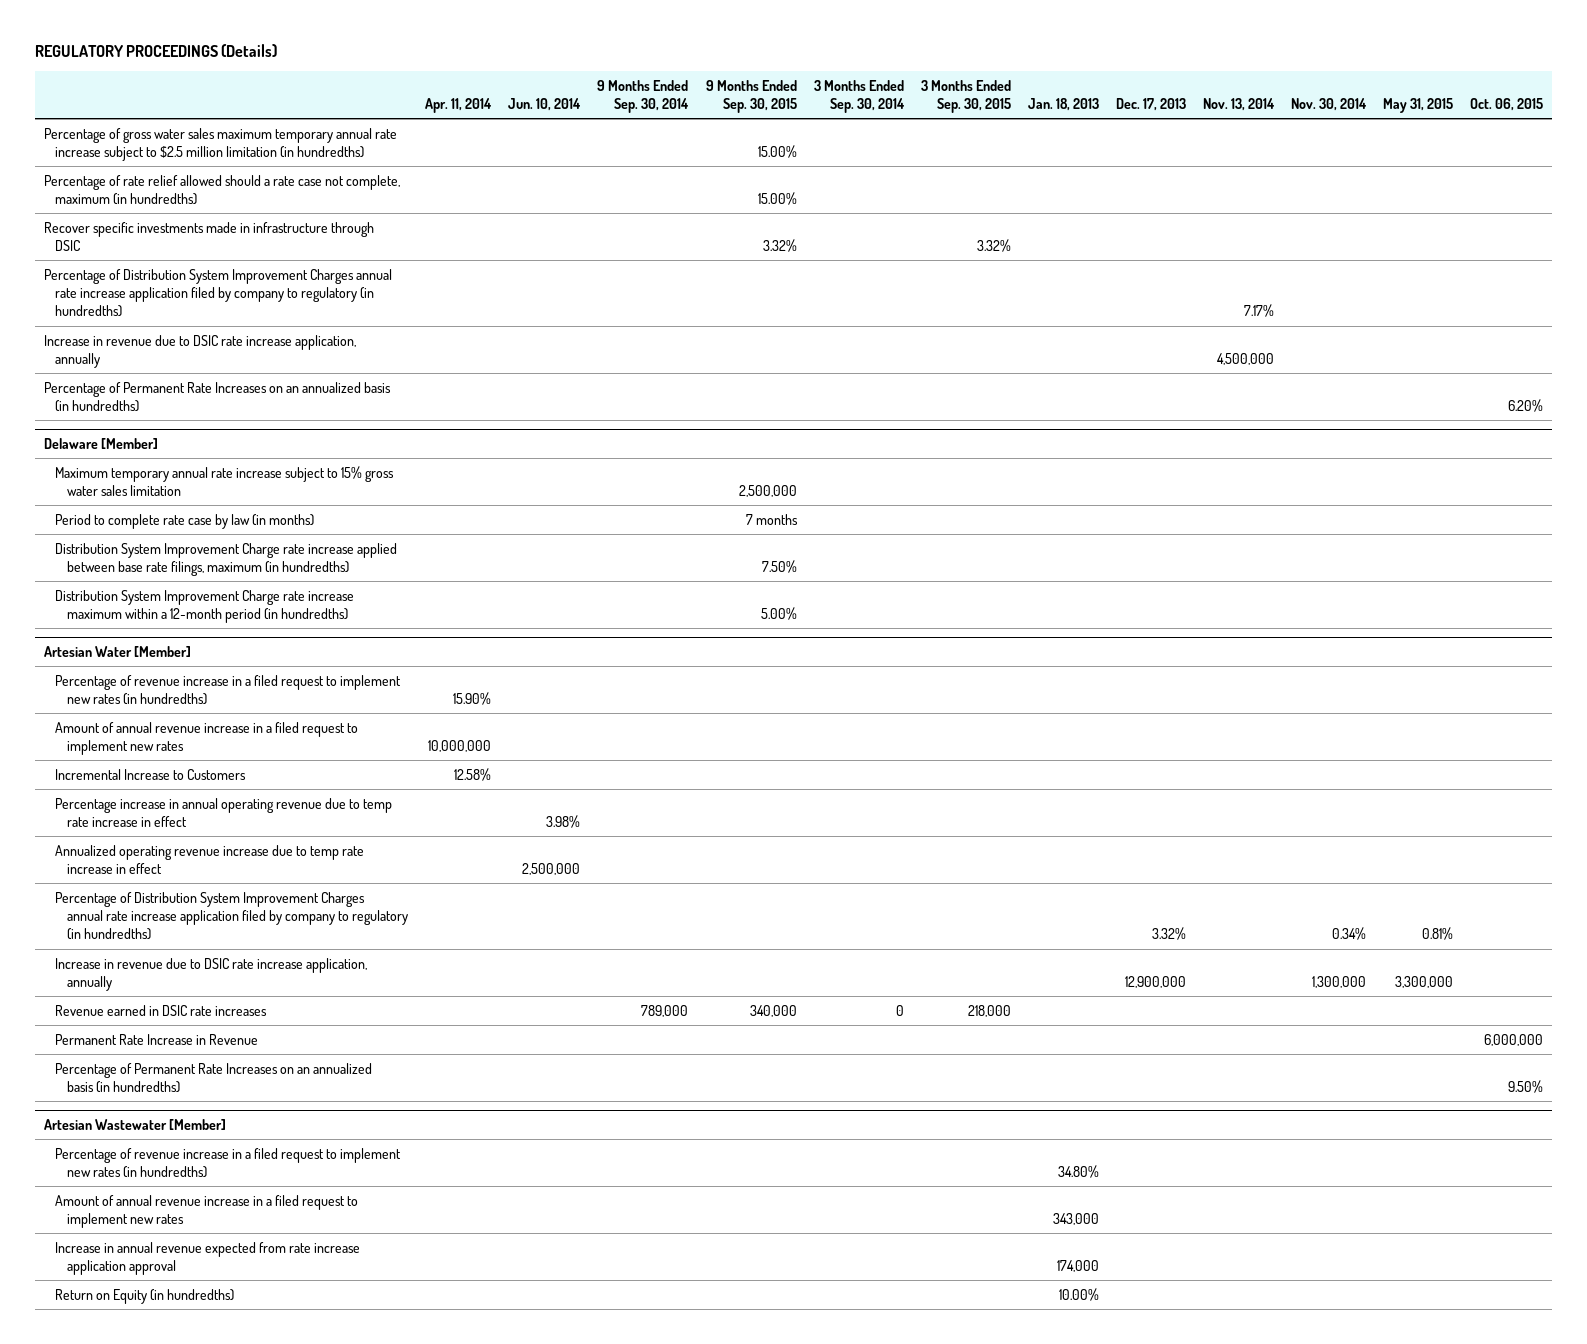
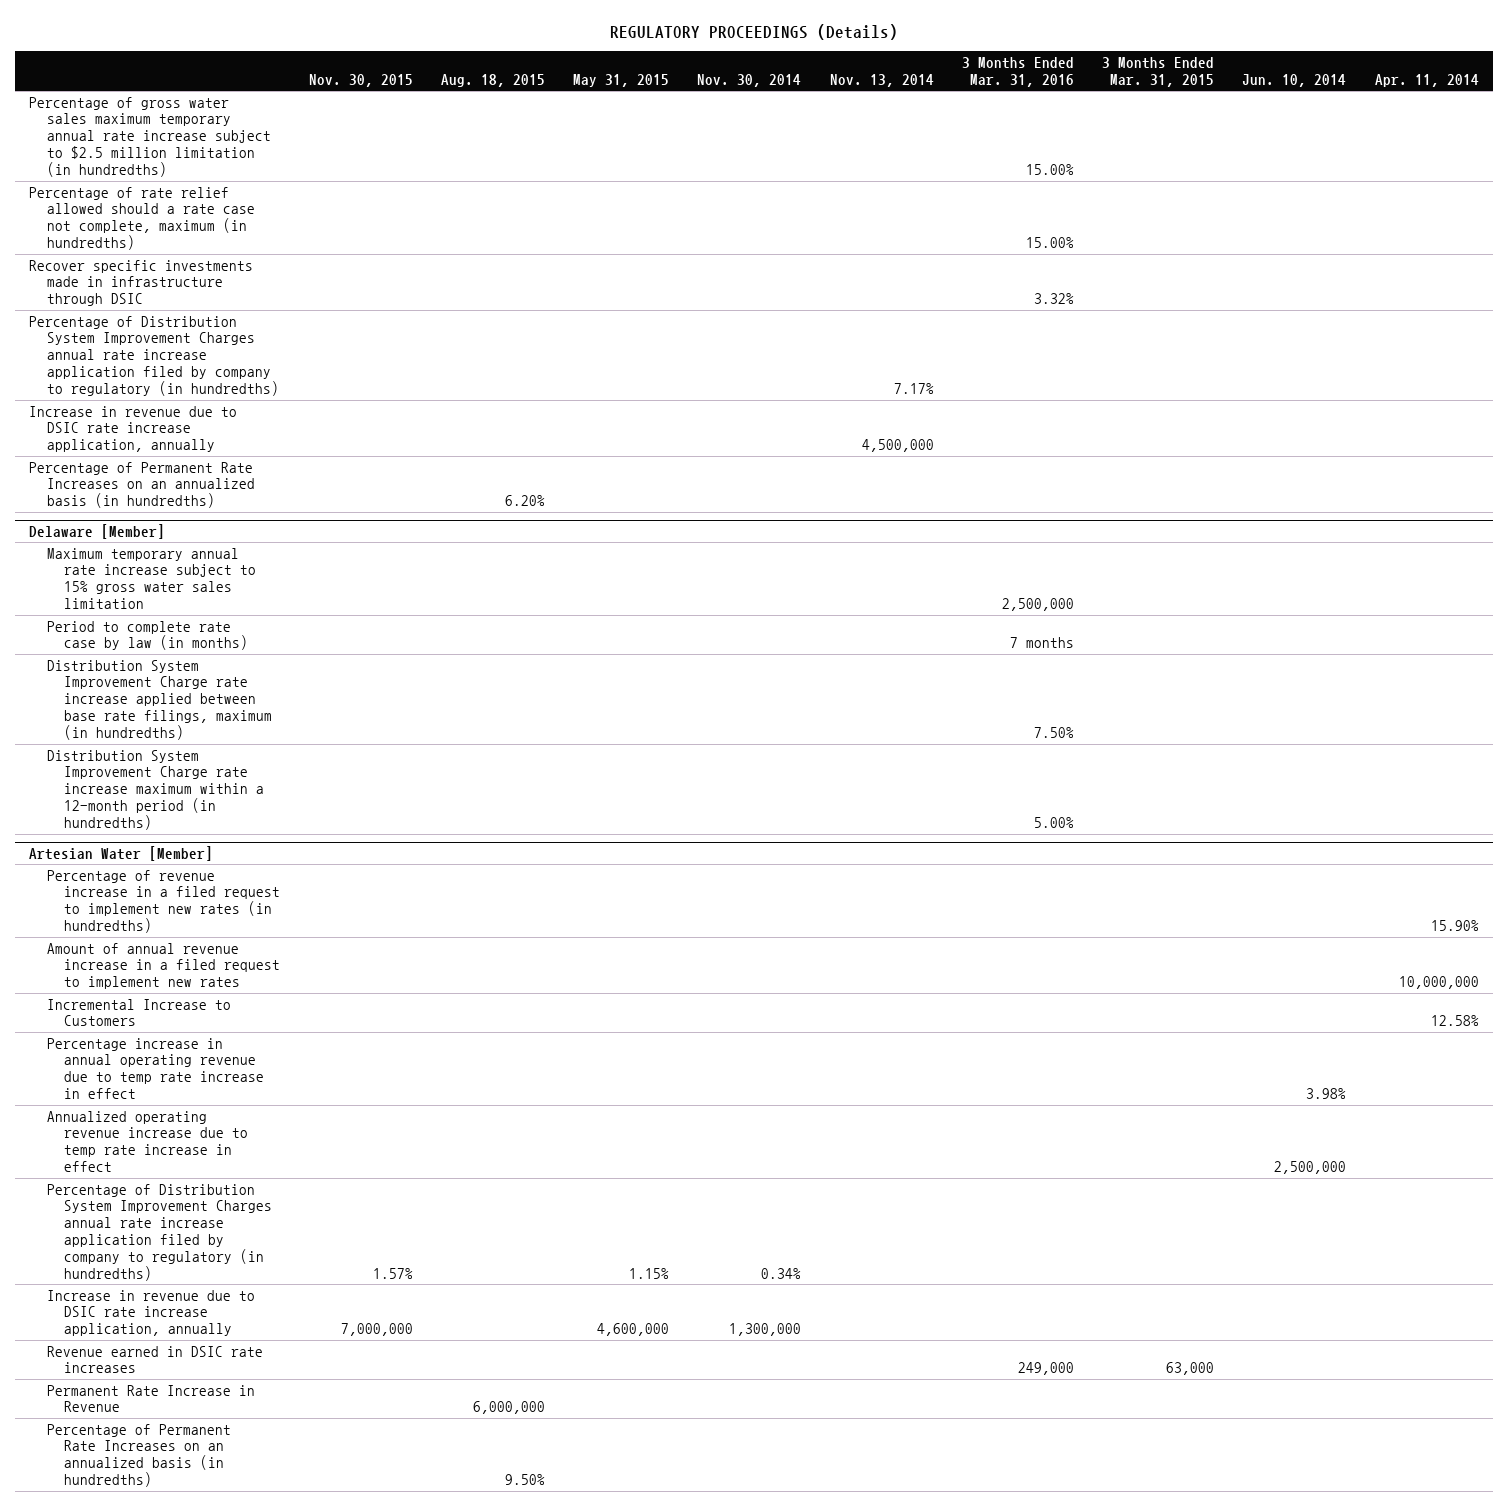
- | Apr. 11, 2014 | Jun. 10, 2014 | 9 Months Ended Sep. 30, 2014 | 9 Months Ended Sep. 30, 2015 | 3 Months Ended Sep. 30, 2014 | 3 Months Ended Sep. 30, 2015 | Jan. 18, 2013 | Dec. 17, 2013 | Nov. 13, 2014 | Nov. 30, 2014 | May 31, 2015 | Oct. 06, 2015
+ | Nov. 30, 2015 | Aug. 18, 2015 | May 31, 2015 | Nov. 30, 2014 | Nov. 13, 2014 | 3 Months Ended Mar. 31, 2016 | 3 Months Ended Mar. 31, 2015 | Jun. 10, 2014 | Apr. 11, 2014
@ Artesian Water [Member]
- Percentage of Distribution System Improvement Charges annual rate increase application filed by company to regulatory (in hundredths) | | | | | | | | 3.32% | | 0.34% | 0.81% |
- Increase in revenue due to DSIC rate increase application, annually | | | | | | | | 12,900,000 | | 1,300,000 | 3,300,000 |
+ Percentage of Distribution System Improvement Charges annual rate increase application filed by company to regulatory (in hundredths) | 1.57% | | 1.15% | 0.34% | | | | |
+ Increase in revenue due to DSIC rate increase application, annually | 7,000,000 | | 4,600,000 | 1,300,000 | | | | |
- Artesian Wastewater [Member]
- Percentage of revenue increase in a filed request to implement new rates (in hundredths) | | | | | | | 34.80% | | | | |
- Amount of annual revenue increase in a filed request to implement new rates | | | | | | | 343,000 | | | | |
- Increase in annual revenue expected from rate increase application approval | | | | | | | 174,000 | | | | |
- Return on Equity (in hundredths) | | | | | | | 10.00% | | | | |

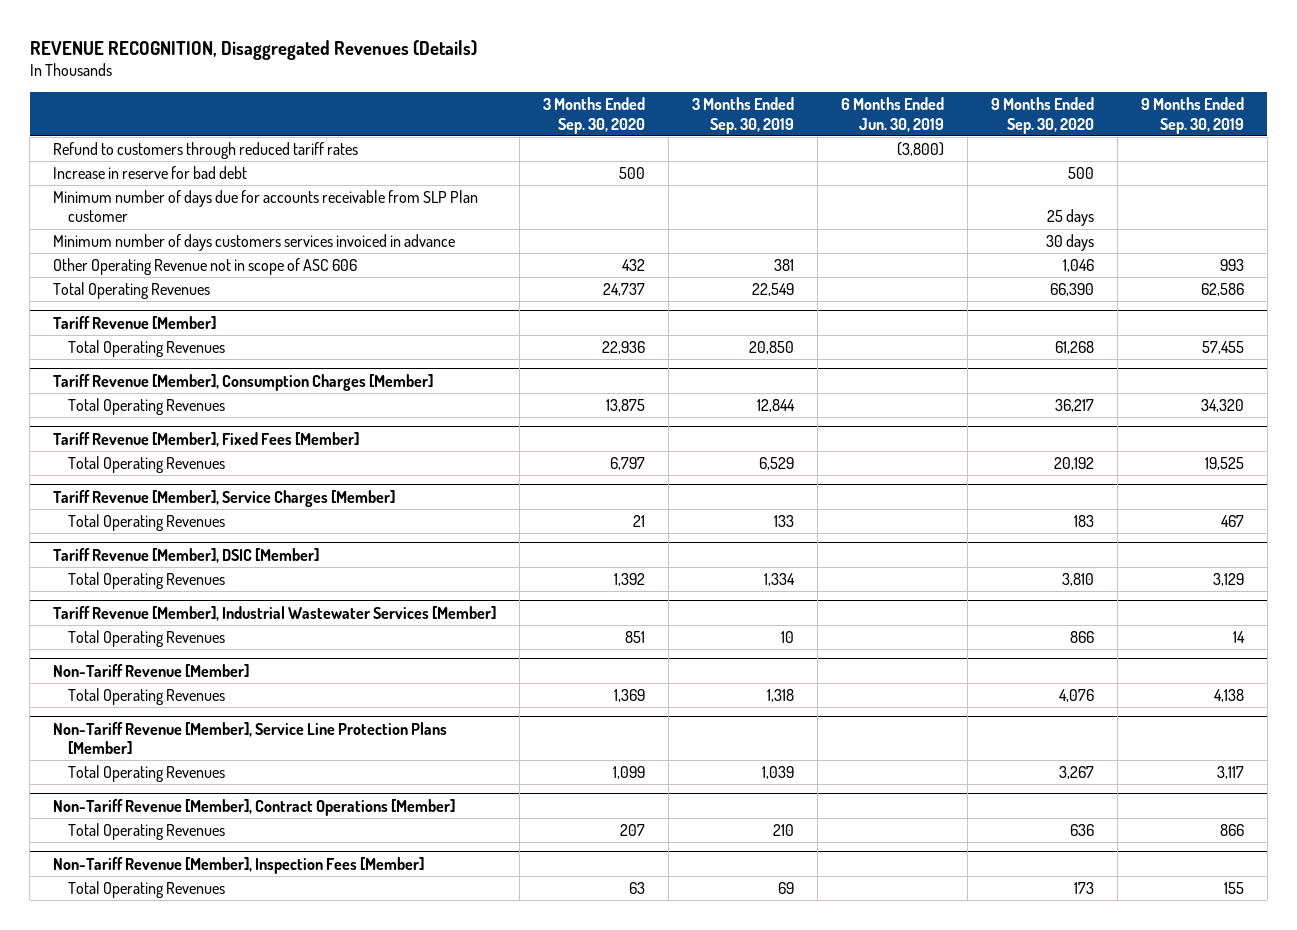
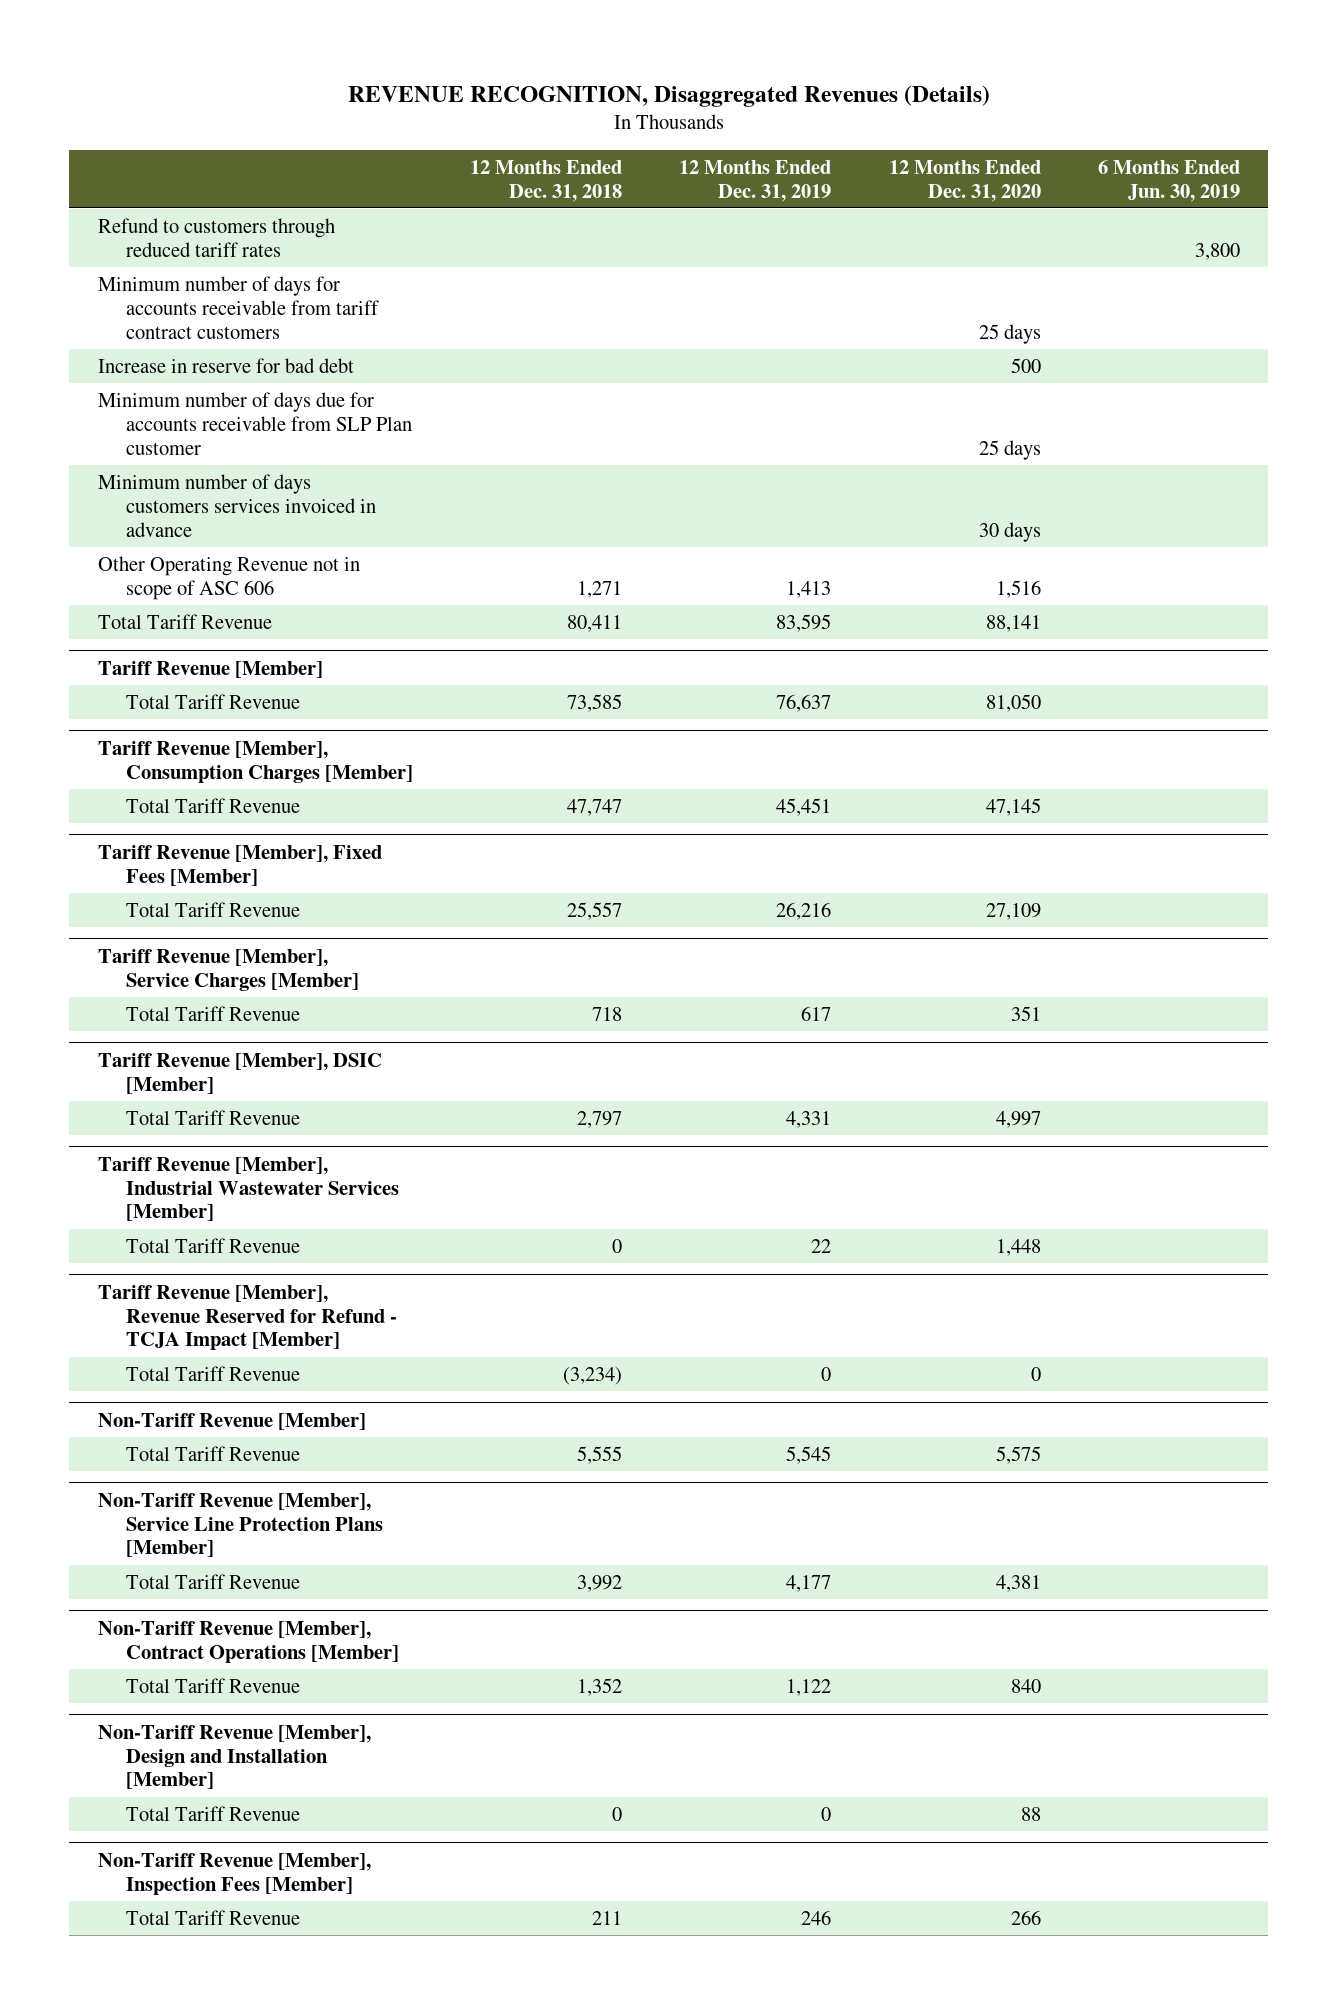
- | 3 Months Ended Sep. 30, 2020 | 3 Months Ended Sep. 30, 2019 | 6 Months Ended Jun. 30, 2019 | 9 Months Ended Sep. 30, 2020 | 9 Months Ended Sep. 30, 2019
+ | 12 Months Ended Dec. 31, 2018 | 12 Months Ended Dec. 31, 2019 | 12 Months Ended Dec. 31, 2020 | 6 Months Ended Jun. 30, 2019
- Refund to customers through reduced tariff rates | | | (3,800) | |
+ Refund to customers through reduced tariff rates | | | | 3,800
+ Minimum number of days for accounts receivable from tariff contract customers | | | 25 days |
- Total Operating Revenues | 24,737 | 22,549 | | 66,390 | 62,586
+ Total Tariff Revenue | 80,411 | 83,595 | 88,141 |
@ Tariff Revenue [Member]
- Total Operating Revenues | 22,936 | 20,850 | | 61,268 | 57,455
+ Total Tariff Revenue | 73,585 | 76,637 | 81,050 |
@ Tariff Revenue [Member], Consumption Charges [Member]
- Total Operating Revenues | 13,875 | 12,844 | | 36,217 | 34,320
+ Total Tariff Revenue | 47,747 | 45,451 | 47,145 |
@ Tariff Revenue [Member], Fixed Fees [Member]
- Total Operating Revenues | 6,797 | 6,529 | | 20,192 | 19,525
+ Total Tariff Revenue | 25,557 | 26,216 | 27,109 |
@ Tariff Revenue [Member], Service Charges [Member]
- Total Operating Revenues | 21 | 133 | | 183 | 467
+ Total Tariff Revenue | 718 | 617 | 351 |
@ Tariff Revenue [Member], DSIC [Member]
- Total Operating Revenues | 1,392 | 1,334 | | 3,810 | 3,129
+ Total Tariff Revenue | 2,797 | 4,331 | 4,997 |
@ Tariff Revenue [Member], Industrial Wastewater Services [Member]
- Total Operating Revenues | 851 | 10 | | 866 | 14
+ Total Tariff Revenue | 0 | 22 | 1,448 |
+ Tariff Revenue [Member], Revenue Reserved for Refund - TCJA Impact [Member]
+ Total Tariff Revenue | (3,234) | 0 | 0 |
@ Non-Tariff Revenue [Member]
- Total Operating Revenues | 1,369 | 1,318 | | 4,076 | 4,138
+ Total Tariff Revenue | 5,555 | 5,545 | 5,575 |
@ Non-Tariff Revenue [Member], Service Line Protection Plans [Member]
- Total Operating Revenues | 1,099 | 1,039 | | 3,267 | 3,117
+ Total Tariff Revenue | 3,992 | 4,177 | 4,381 |
@ Non-Tariff Revenue [Member], Contract Operations [Member]
- Total Operating Revenues | 207 | 210 | | 636 | 866
+ Total Tariff Revenue | 1,352 | 1,122 | 840 |
+ Non-Tariff Revenue [Member], Design and Installation [Member]
+ Total Tariff Revenue | 0 | 0 | 88 |
@ Non-Tariff Revenue [Member], Inspection Fees [Member]
- Total Operating Revenues | 63 | 69 | | 173 | 155
+ Total Tariff Revenue | 211 | 246 | 266 |

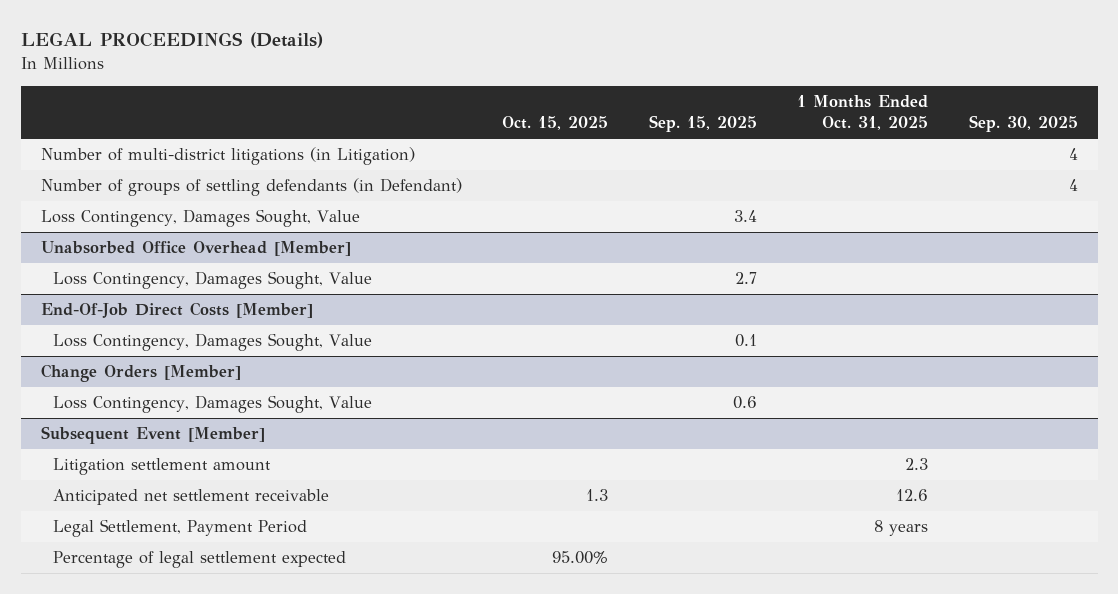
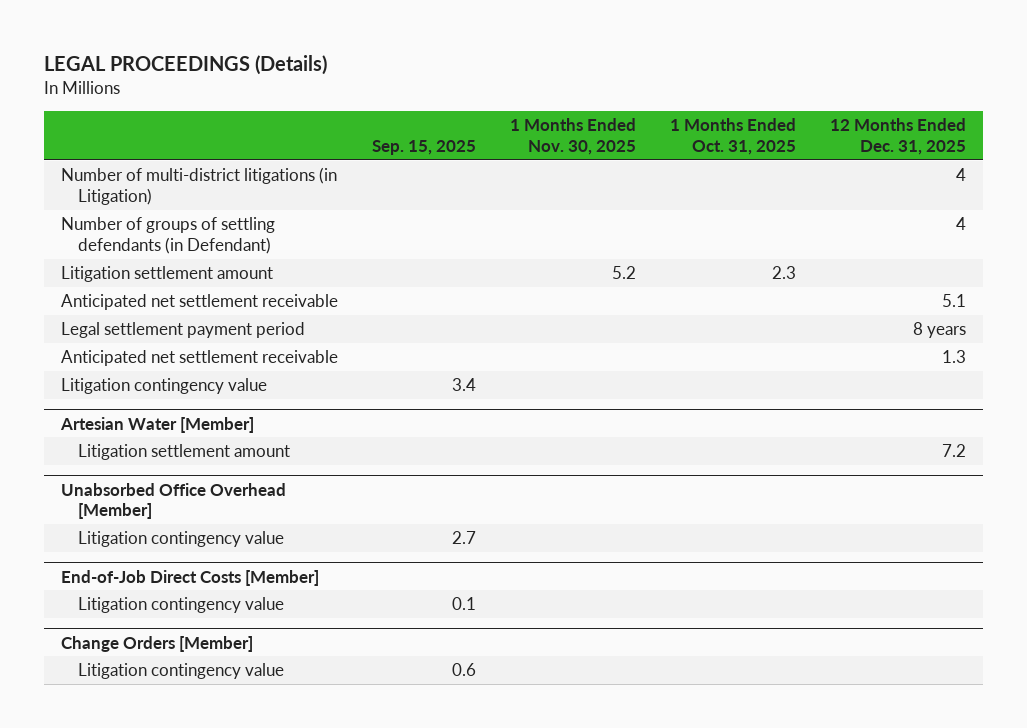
- | Oct. 15, 2025 | Sep. 15, 2025 | 1 Months Ended Oct. 31, 2025 | Sep. 30, 2025
+ | Sep. 15, 2025 | 1 Months Ended Nov. 30, 2025 | 1 Months Ended Oct. 31, 2025 | 12 Months Ended Dec. 31, 2025
- Loss Contingency, Damages Sought, Value | | 3.4 | |
+ Litigation settlement amount | | 5.2 | 2.3 |
+ Anticipated net settlement receivable | | | | 5.1
+ Legal settlement payment period | | | | 8 years
+ Anticipated net settlement receivable | | | | 1.3
+ Litigation contingency value | 3.4 | | |
+ Artesian Water [Member]
+ Litigation settlement amount | | | | 7.2
@ Unabsorbed Office Overhead [Member]
- Loss Contingency, Damages Sought, Value | | 2.7 | |
- End-Of-Job Direct Costs [Member]
- Loss Contingency, Damages Sought, Value | | 0.1 | |
@ Unabsorbed Office Overhead [Member]
+ Litigation contingency value | 2.7 | | |
+ End-of-Job Direct Costs [Member]
+ Litigation contingency value | 0.1 | | |
@ Change Orders [Member]
- Loss Contingency, Damages Sought, Value | | 0.6 | |
- Subsequent Event [Member]
- Litigation settlement amount | | | 2.3 |
- Anticipated net settlement receivable | 1.3 | | 12.6 |
- Legal Settlement, Payment Period | | | 8 years |
- Percentage of legal settlement expected | 95.00% | | |
@ Change Orders [Member]
+ Litigation contingency value | 0.6 | | |

